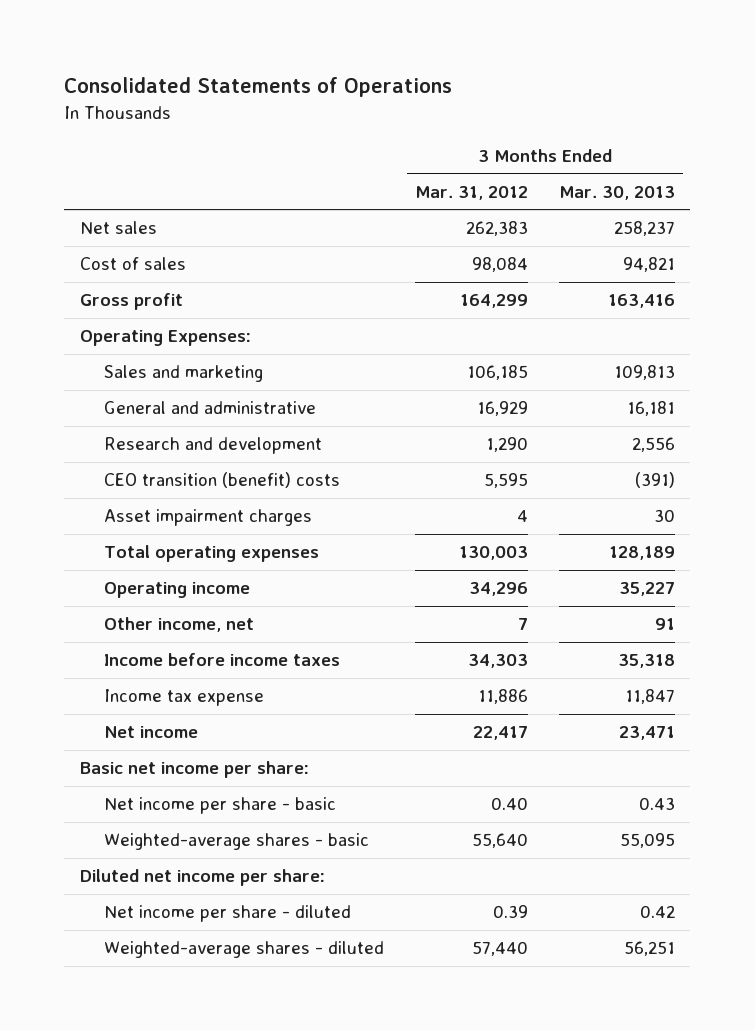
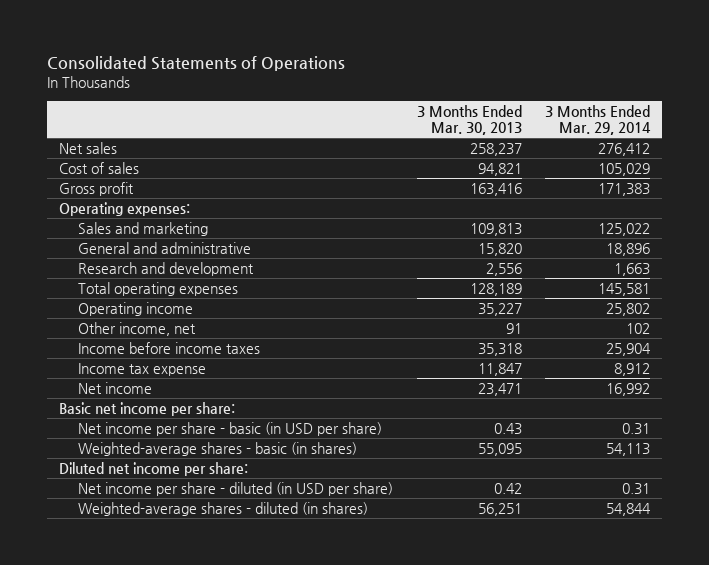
- | 3 Months Ended Mar. 31, 2012 | 3 Months Ended Mar. 30, 2013
+ | 3 Months Ended Mar. 30, 2013 | 3 Months Ended Mar. 29, 2014
- Operating Expenses:
+ Operating expenses:
- General and administrative | 16,929 | 16,181
+ General and administrative | 15,820 | 18,896
- CEO transition (benefit) costs | 5,595 | (391)
- Asset impairment charges | 4 | 30
- Net income per share - basic | 0.40 | 0.43
- Weighted-average shares - basic | 55,640 | 55,095
+ Net income per share - basic (in USD per share) | 0.43 | 0.31
+ Weighted-average shares - basic (in shares) | 55,095 | 54,113
- Net income per share - diluted | 0.39 | 0.42
- Weighted-average shares - diluted | 57,440 | 56,251
+ Net income per share - diluted (in USD per share) | 0.42 | 0.31
+ Weighted-average shares - diluted (in shares) | 56,251 | 54,844

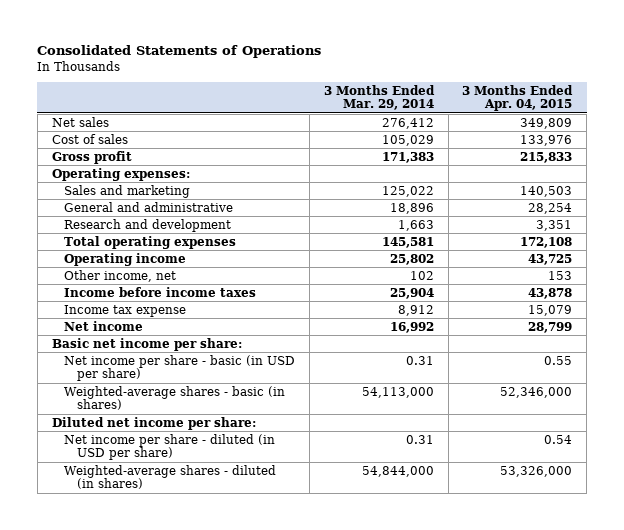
- | 3 Months Ended Mar. 30, 2013 | 3 Months Ended Mar. 29, 2014
+ | 3 Months Ended Mar. 29, 2014 | 3 Months Ended Apr. 04, 2015
- Weighted-average shares - basic (in shares) | 55,095 | 54,113
+ Weighted-average shares - basic (in shares) | 54,113,000 | 52,346,000
- Weighted-average shares - diluted (in shares) | 56,251 | 54,844
+ Weighted-average shares - diluted (in shares) | 54,844,000 | 53,326,000

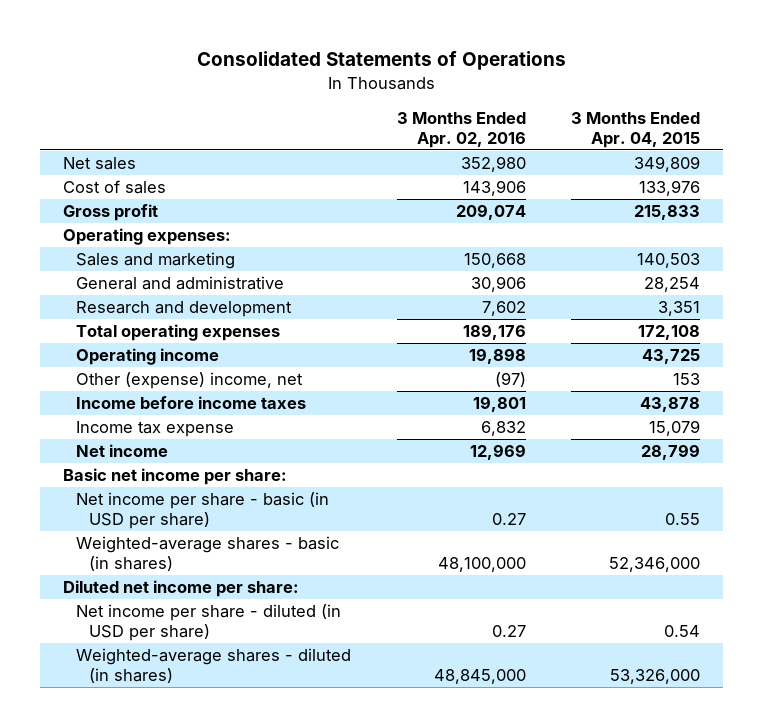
- | 3 Months Ended Mar. 29, 2014 | 3 Months Ended Apr. 04, 2015
+ | 3 Months Ended Apr. 02, 2016 | 3 Months Ended Apr. 04, 2015
- Other income, net | 102 | 153
+ Other (expense) income, net | (97) | 153

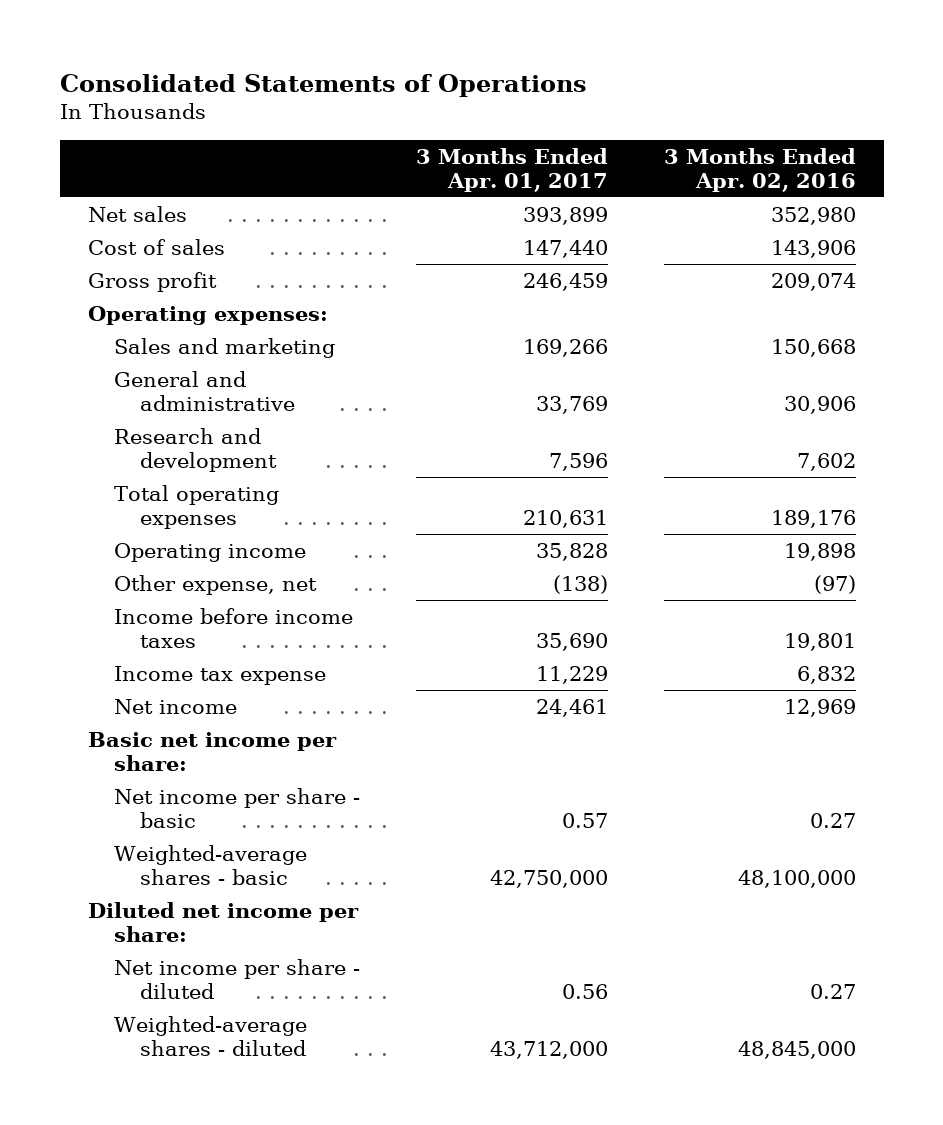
- | 3 Months Ended Apr. 02, 2016 | 3 Months Ended Apr. 04, 2015
+ | 3 Months Ended Apr. 01, 2017 | 3 Months Ended Apr. 02, 2016
- Other (expense) income, net | (97) | 153
+ Other expense, net | (138) | (97)
- Net income per share - basic (in USD per share) | 0.27 | 0.55
- Weighted-average shares - basic (in shares) | 48,100,000 | 52,346,000
+ Net income per share - basic | 0.57 | 0.27
+ Weighted-average shares - basic | 42,750,000 | 48,100,000
- Net income per share - diluted (in USD per share) | 0.27 | 0.54
- Weighted-average shares - diluted (in shares) | 48,845,000 | 53,326,000
+ Net income per share - diluted | 0.56 | 0.27
+ Weighted-average shares - diluted | 43,712,000 | 48,845,000

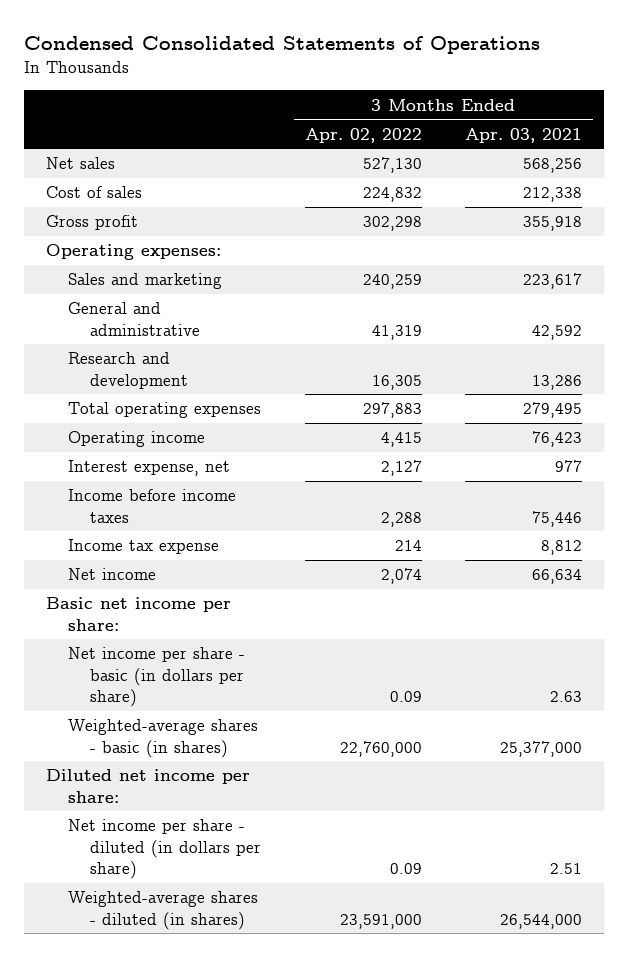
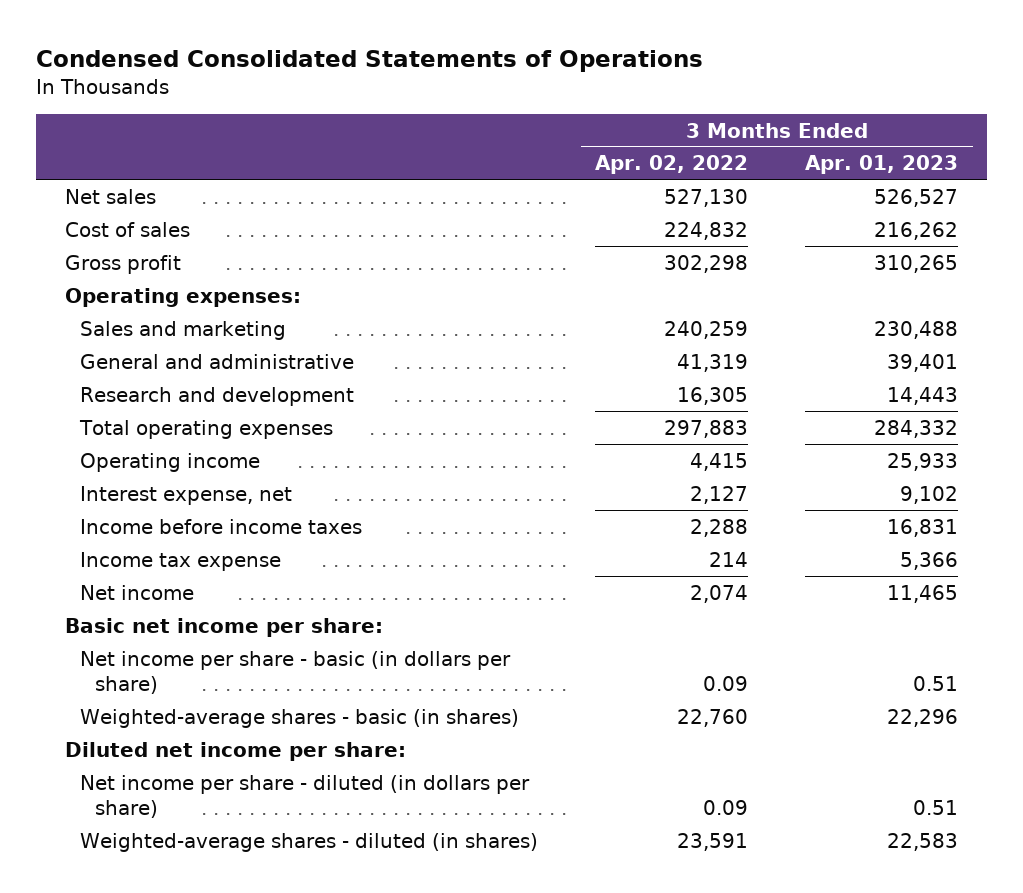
- | 3 Months Ended Apr. 02, 2022 | 3 Months Ended Apr. 03, 2021
+ | 3 Months Ended Apr. 02, 2022 | 3 Months Ended Apr. 01, 2023
- Weighted-average shares - basic (in shares) | 22,760,000 | 25,377,000
+ Weighted-average shares - basic (in shares) | 22,760 | 22,296
- Weighted-average shares - diluted (in shares) | 23,591,000 | 26,544,000
+ Weighted-average shares - diluted (in shares) | 23,591 | 22,583

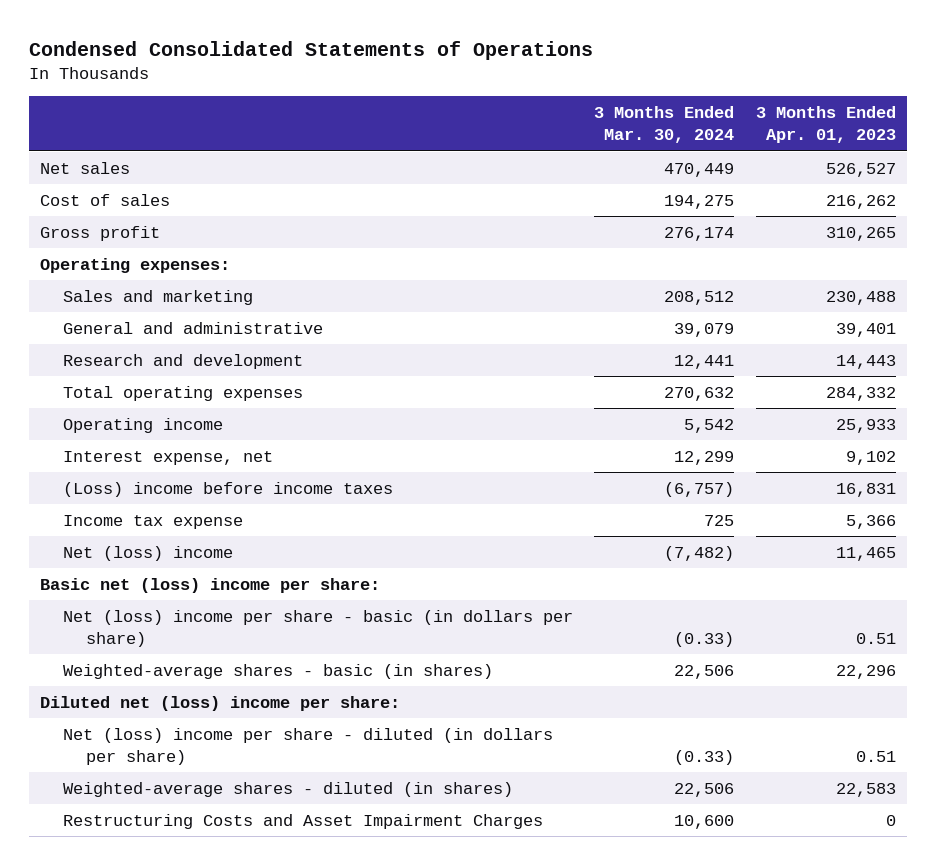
- | 3 Months Ended Apr. 02, 2022 | 3 Months Ended Apr. 01, 2023
+ | 3 Months Ended Mar. 30, 2024 | 3 Months Ended Apr. 01, 2023
- Income before income taxes | 2,288 | 16,831
+ (Loss) income before income taxes | (6,757) | 16,831
- Net income | 2,074 | 11,465
- Basic net income per share:
- Net income per share - basic (in dollars per share) | 0.09 | 0.51
+ Net (loss) income | (7,482) | 11,465
+ Basic net (loss) income per share:
+ Net (loss) income per share - basic (in dollars per share) | (0.33) | 0.51
- Diluted net income per share:
- Net income per share - diluted (in dollars per share) | 0.09 | 0.51
+ Diluted net (loss) income per share:
+ Net (loss) income per share - diluted (in dollars per share) | (0.33) | 0.51
+ Restructuring Costs and Asset Impairment Charges | 10,600 | 0

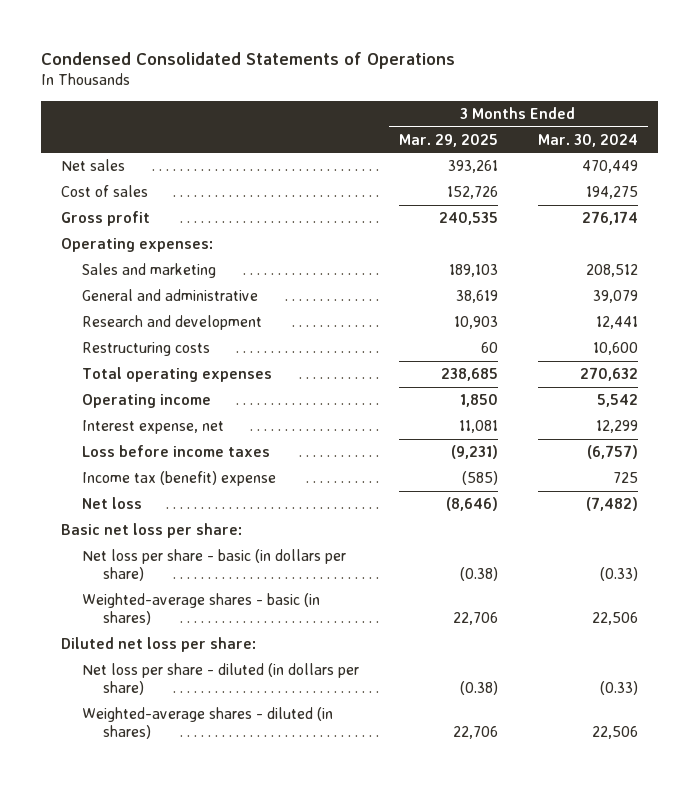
- | 3 Months Ended Mar. 30, 2024 | 3 Months Ended Apr. 01, 2023
+ | 3 Months Ended Mar. 29, 2025 | 3 Months Ended Mar. 30, 2024
+ Restructuring costs | 60 | 10,600
- (Loss) income before income taxes | (6,757) | 16,831
- Income tax expense | 725 | 5,366
- Net (loss) income | (7,482) | 11,465
- Basic net (loss) income per share:
- Net (loss) income per share - basic (in dollars per share) | (0.33) | 0.51
+ Loss before income taxes | (9,231) | (6,757)
+ Income tax (benefit) expense | (585) | 725
+ Net loss | (8,646) | (7,482)
+ Basic net loss per share:
+ Net loss per share - basic (in dollars per share) | (0.38) | (0.33)
- Diluted net (loss) income per share:
- Net (loss) income per share - diluted (in dollars per share) | (0.33) | 0.51
+ Diluted net loss per share:
+ Net loss per share - diluted (in dollars per share) | (0.38) | (0.33)
- Restructuring Costs and Asset Impairment Charges | 10,600 | 0

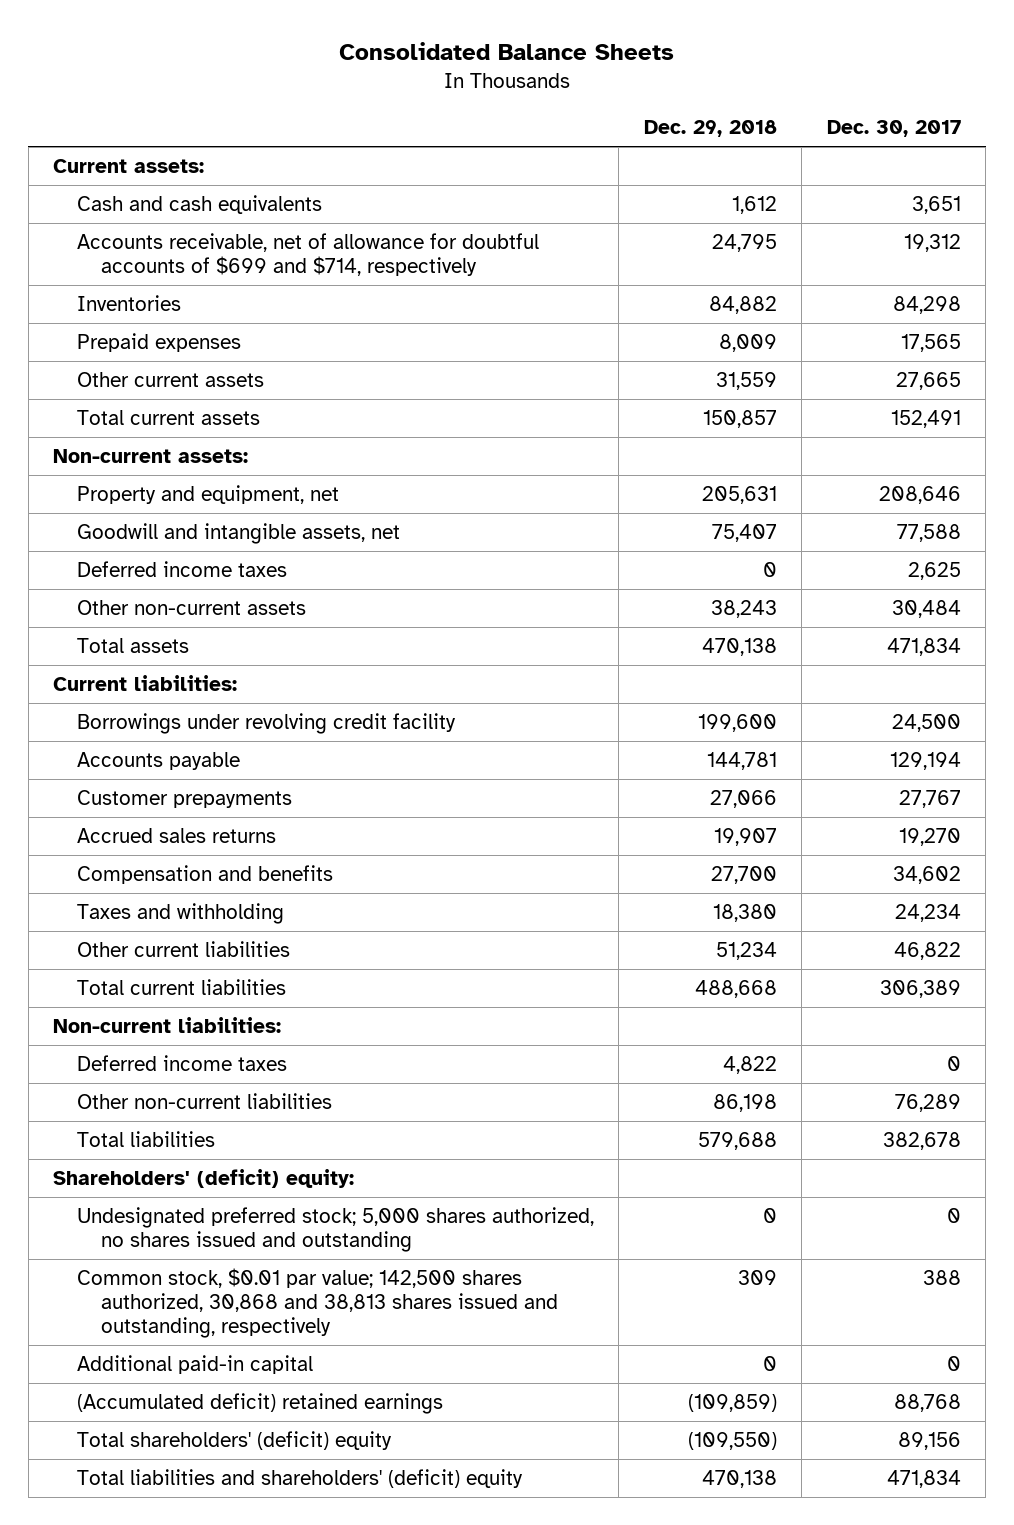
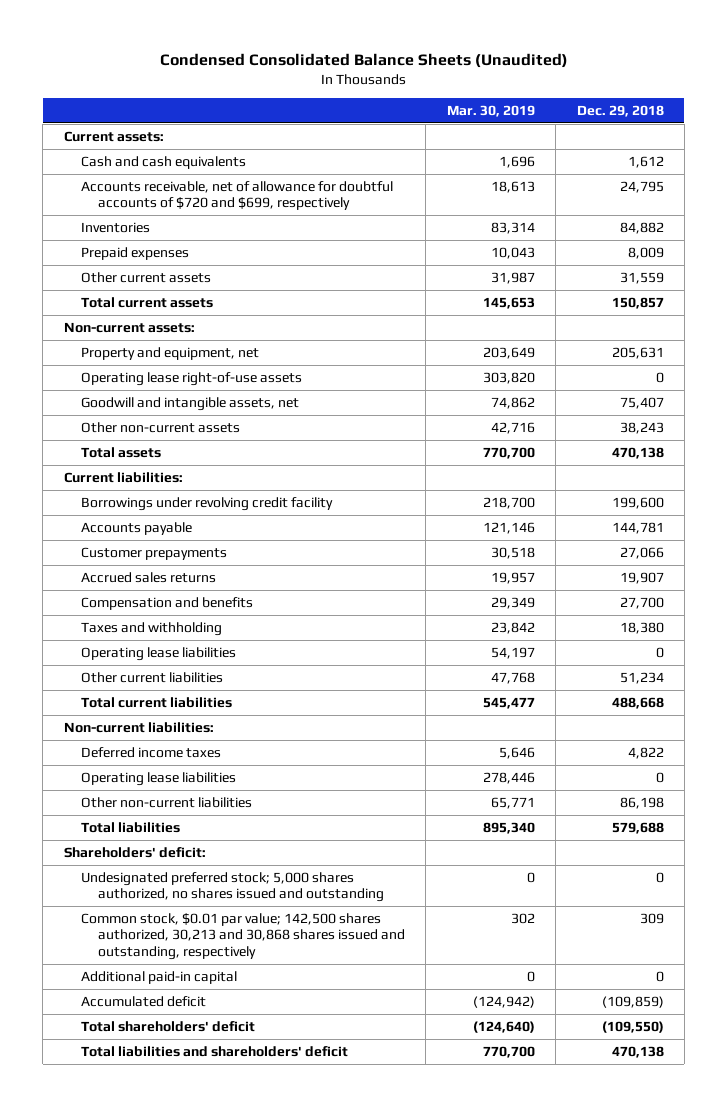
- Consolidated Balance Sheets
+ Condensed Consolidated Balance Sheets (Unaudited)
- | Dec. 29, 2018 | Dec. 30, 2017
+ | Mar. 30, 2019 | Dec. 29, 2018
- Accounts receivable, net of allowance for doubtful accounts of $699 and $714, respectively | 24,795 | 19,312
+ Accounts receivable, net of allowance for doubtful accounts of $720 and $699, respectively | 18,613 | 24,795
+ Operating lease right-of-use assets | 303,820 | 0
- Deferred income taxes | 0 | 2,625
+ Operating lease liabilities | 54,197 | 0
+ Operating lease liabilities | 278,446 | 0
- Shareholders' (deficit) equity:
+ Shareholders' deficit:
- Common stock, $0.01 par value; 142,500 shares authorized, 30,868 and 38,813 shares issued and outstanding, respectively | 309 | 388
+ Common stock, $0.01 par value; 142,500 shares authorized, 30,213 and 30,868 shares issued and outstanding, respectively | 302 | 309
- (Accumulated deficit) retained earnings | (109,859) | 88,768
- Total shareholders' (deficit) equity | (109,550) | 89,156
- Total liabilities and shareholders' (deficit) equity | 470,138 | 471,834
+ Accumulated deficit | (124,942) | (109,859)
+ Total shareholders' deficit | (124,640) | (109,550)
+ Total liabilities and shareholders' deficit | 770,700 | 470,138

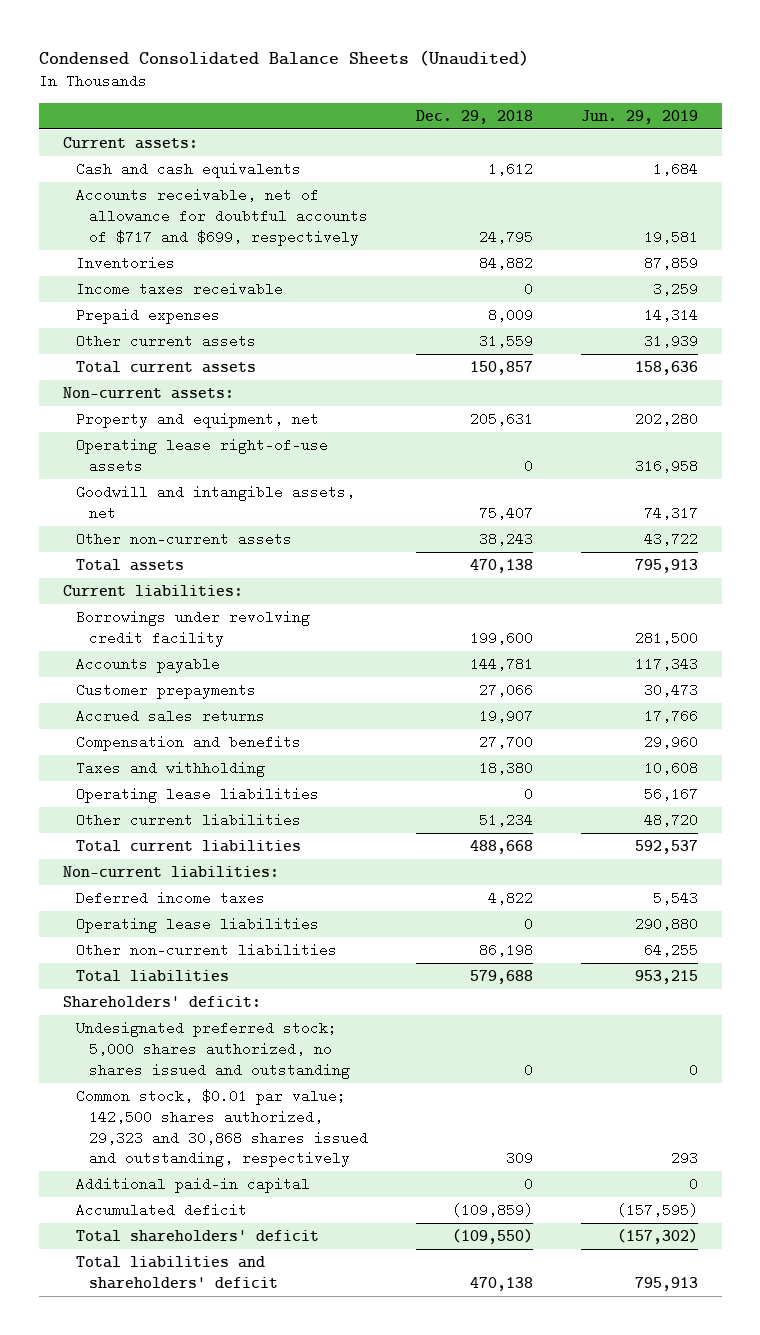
- | Mar. 30, 2019 | Dec. 29, 2018
+ | Dec. 29, 2018 | Jun. 29, 2019
- Accounts receivable, net of allowance for doubtful accounts of $720 and $699, respectively | 18,613 | 24,795
+ Accounts receivable, net of allowance for doubtful accounts of $717 and $699, respectively | 24,795 | 19,581
+ Income taxes receivable | 0 | 3,259
- Common stock, $0.01 par value; 142,500 shares authorized, 30,213 and 30,868 shares issued and outstanding, respectively | 302 | 309
+ Common stock, $0.01 par value; 142,500 shares authorized, 29,323 and 30,868 shares issued and outstanding, respectively | 309 | 293

